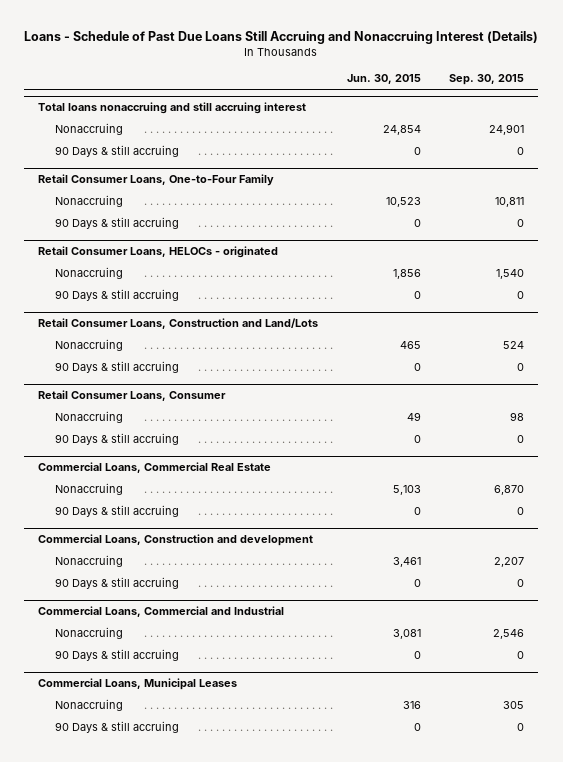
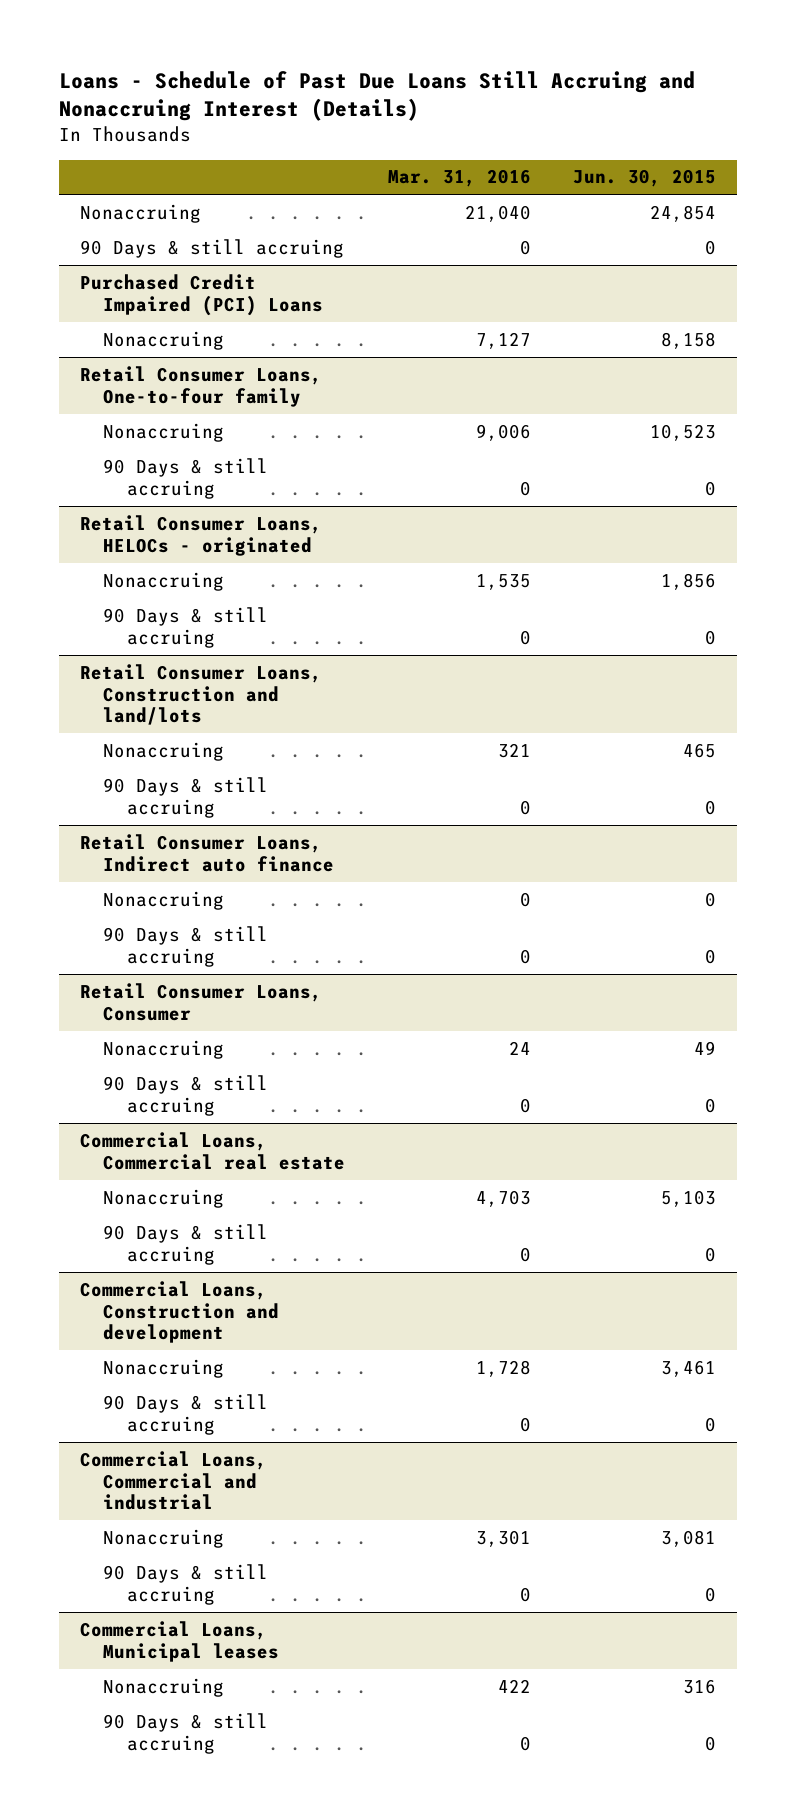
- | Jun. 30, 2015 | Sep. 30, 2015
+ | Mar. 31, 2016 | Jun. 30, 2015
- Total loans nonaccruing and still accruing interest
- Retail Consumer Loans, One-to-Four Family
+ Purchased Credit Impaired (PCI) Loans
+ Nonaccruing | 7,127 | 8,158
+ Retail Consumer Loans, One-to-four family
- Retail Consumer Loans, Construction and Land/Lots
+ Retail Consumer Loans, Construction and land/lots
+ Retail Consumer Loans, Indirect auto finance
+ Nonaccruing | 0 | 0
+ 90 Days & still accruing | 0 | 0
- Commercial Loans, Commercial Real Estate
+ Commercial Loans, Commercial real estate
- Commercial Loans, Commercial and Industrial
+ Commercial Loans, Commercial and industrial
- Commercial Loans, Municipal Leases
+ Commercial Loans, Municipal leases

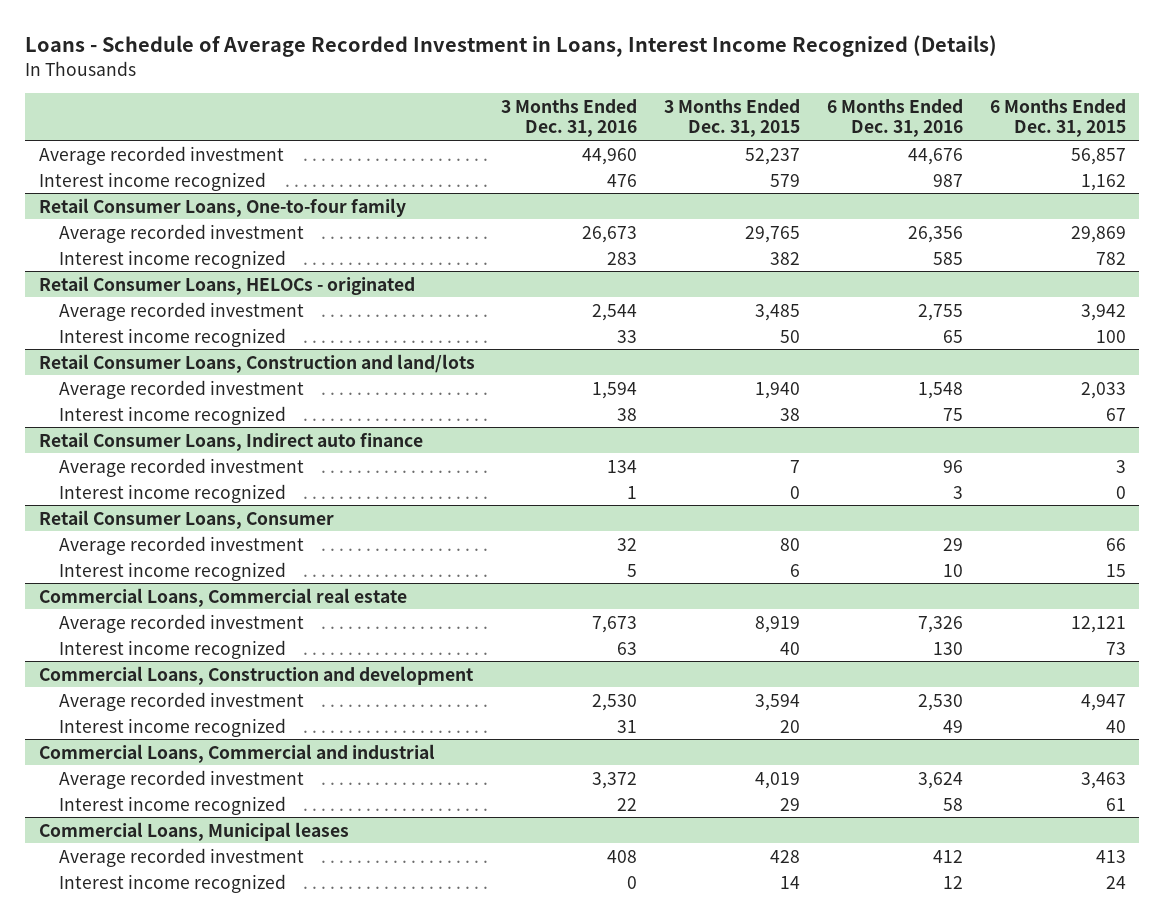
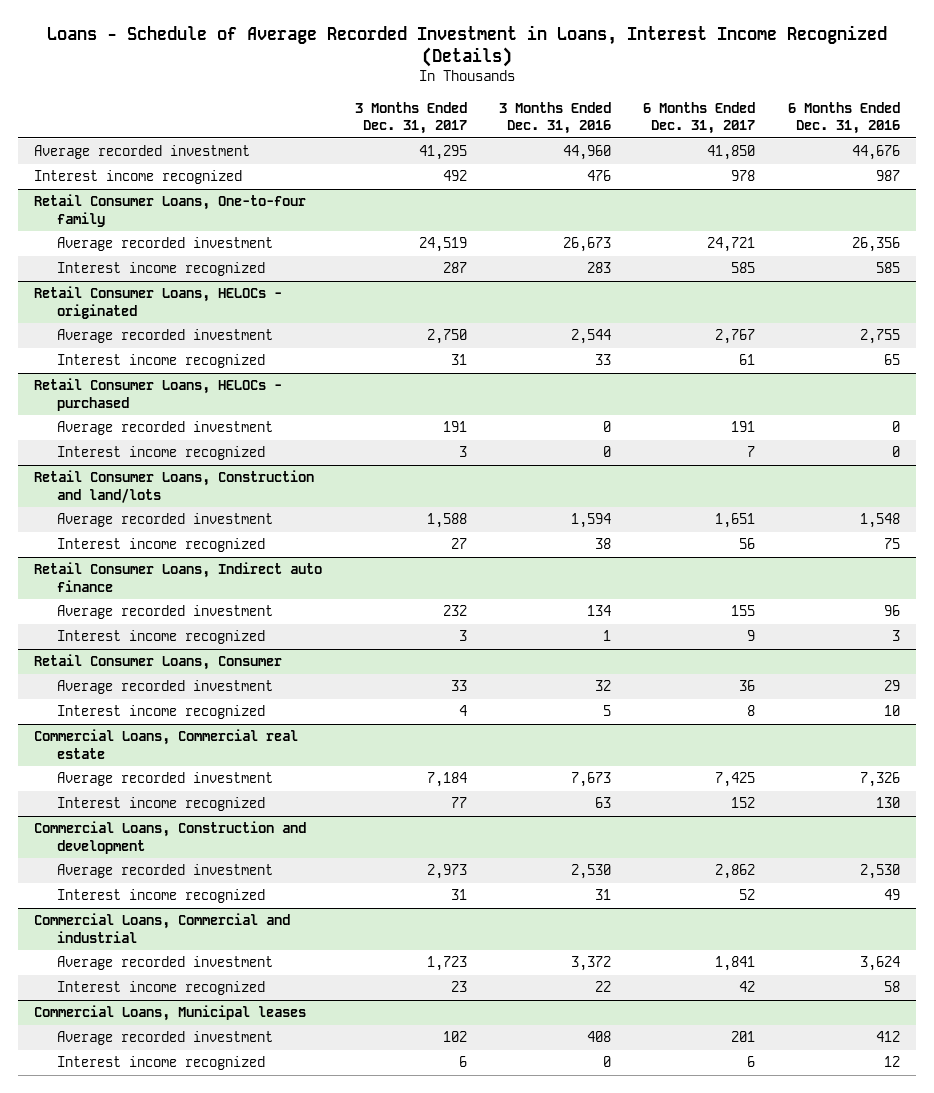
- | 3 Months Ended Dec. 31, 2016 | 3 Months Ended Dec. 31, 2015 | 6 Months Ended Dec. 31, 2016 | 6 Months Ended Dec. 31, 2015
+ | 3 Months Ended Dec. 31, 2017 | 3 Months Ended Dec. 31, 2016 | 6 Months Ended Dec. 31, 2017 | 6 Months Ended Dec. 31, 2016
+ Retail Consumer Loans, HELOCs - purchased
+ Average recorded investment | 191 | 0 | 191 | 0
+ Interest income recognized | 3 | 0 | 7 | 0

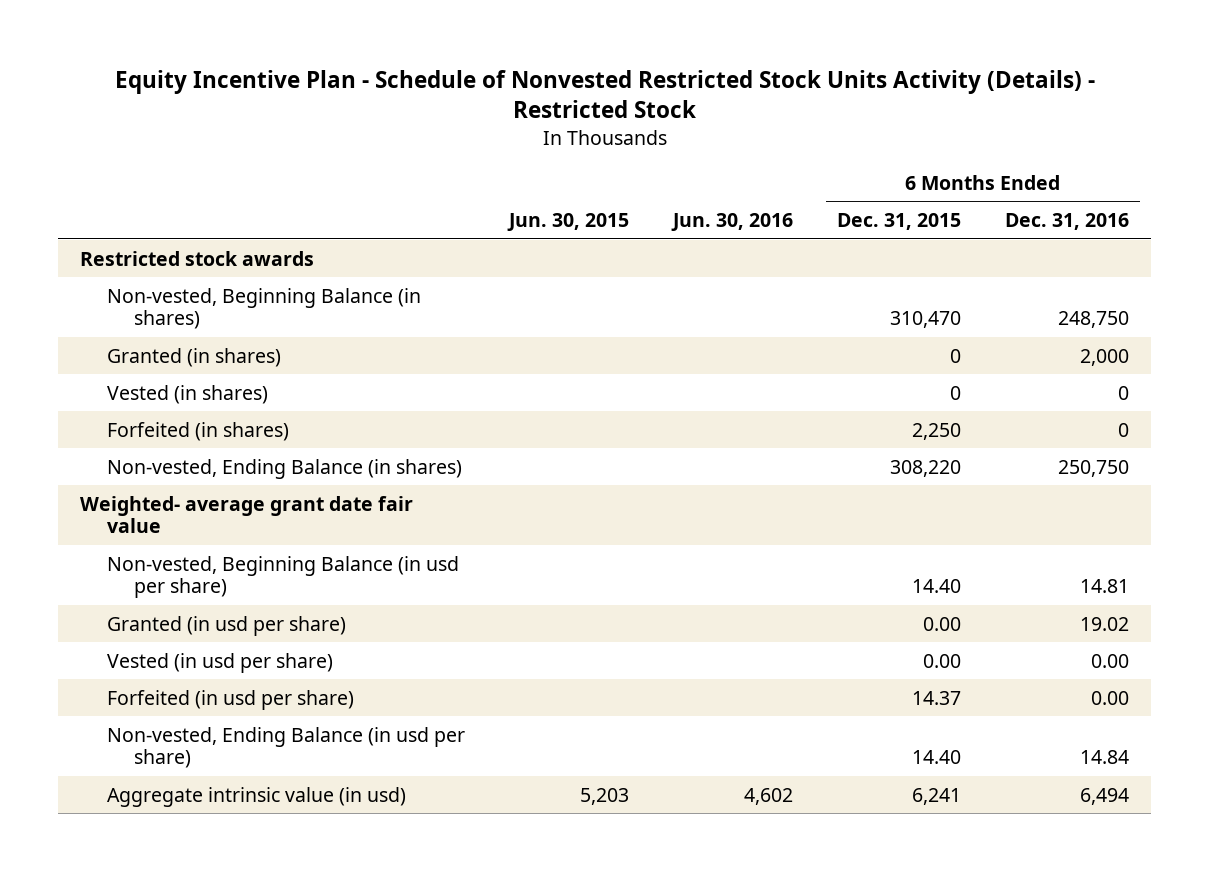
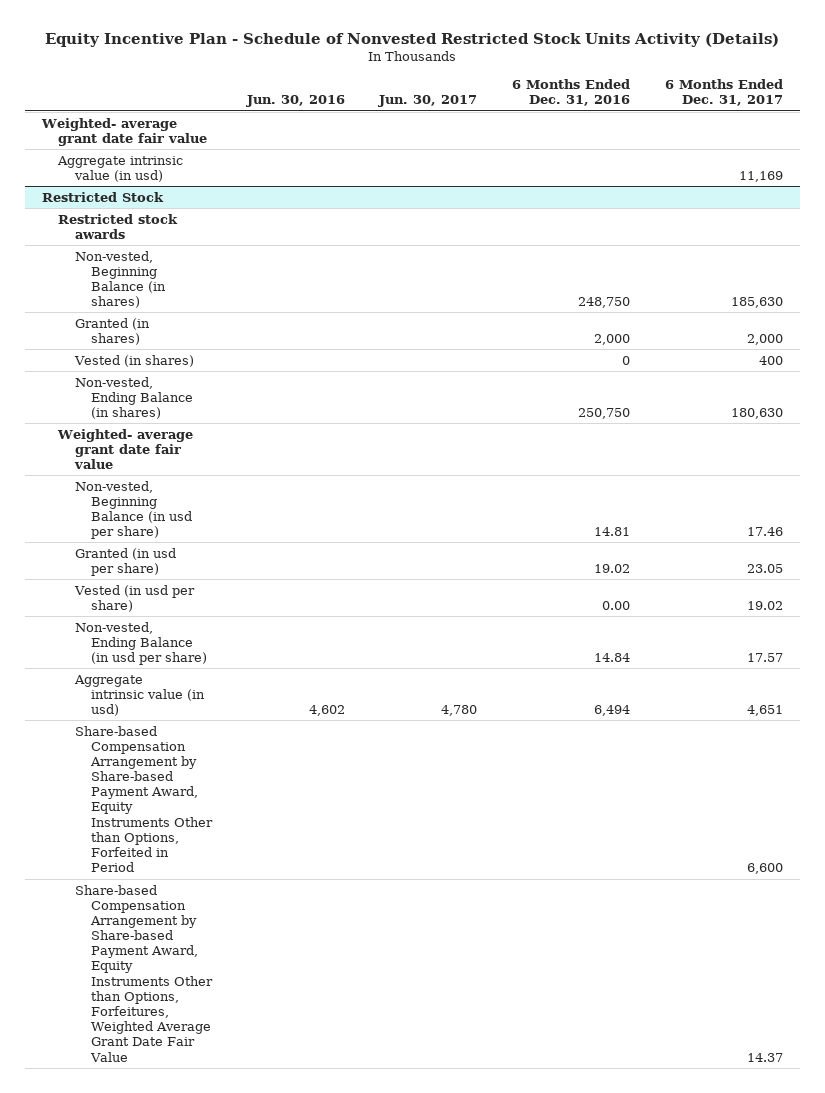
- Equity Incentive Plan - Schedule of Nonvested Restricted Stock Units Activity (Details) - Restricted Stock
+ Equity Incentive Plan - Schedule of Nonvested Restricted Stock Units Activity (Details)
- | Jun. 30, 2015 | Jun. 30, 2016 | 6 Months Ended Dec. 31, 2015 | 6 Months Ended Dec. 31, 2016
+ | Jun. 30, 2016 | Jun. 30, 2017 | 6 Months Ended Dec. 31, 2016 | 6 Months Ended Dec. 31, 2017
+ Weighted- average grant date fair value
+ Aggregate intrinsic value (in usd) | | | | 11,169
+ Restricted Stock
- Forfeited (in shares) | | | 2,250 | 0
- Forfeited (in usd per share) | | | 14.37 | 0.00
+ Share-based Compensation Arrangement by Share-based Payment Award, Equity Instruments Other than Options, Forfeited in Period | | | | 6,600
+ Share-based Compensation Arrangement by Share-based Payment Award, Equity Instruments Other than Options, Forfeitures, Weighted Average Grant Date Fair Value | | | | 14.37

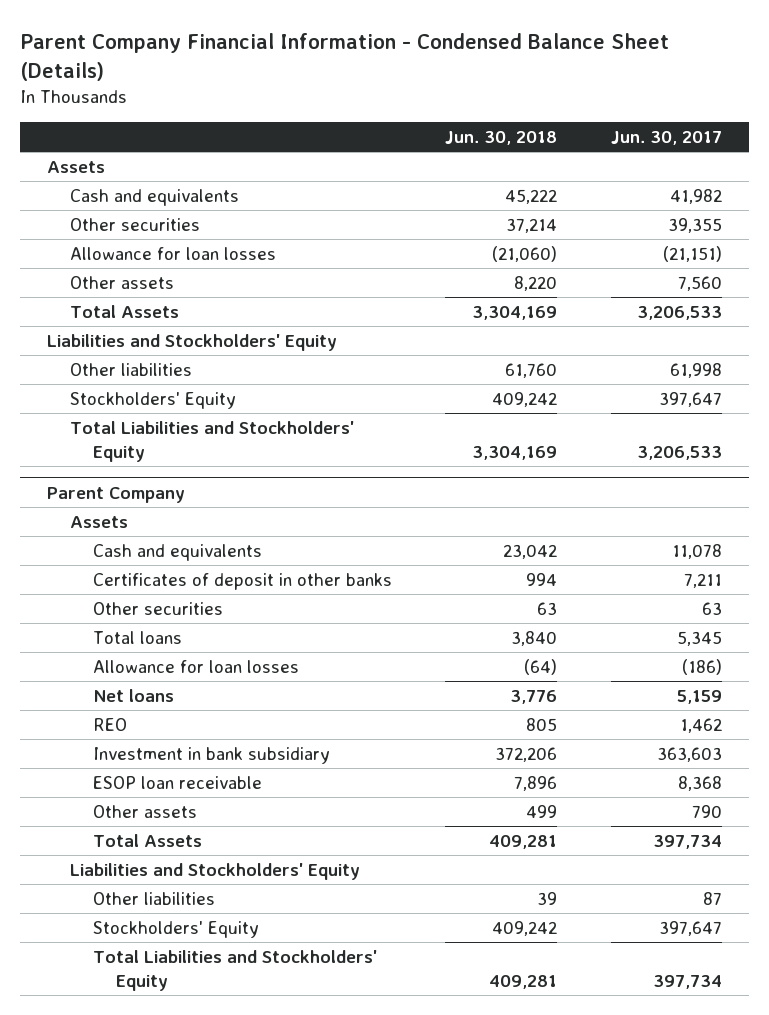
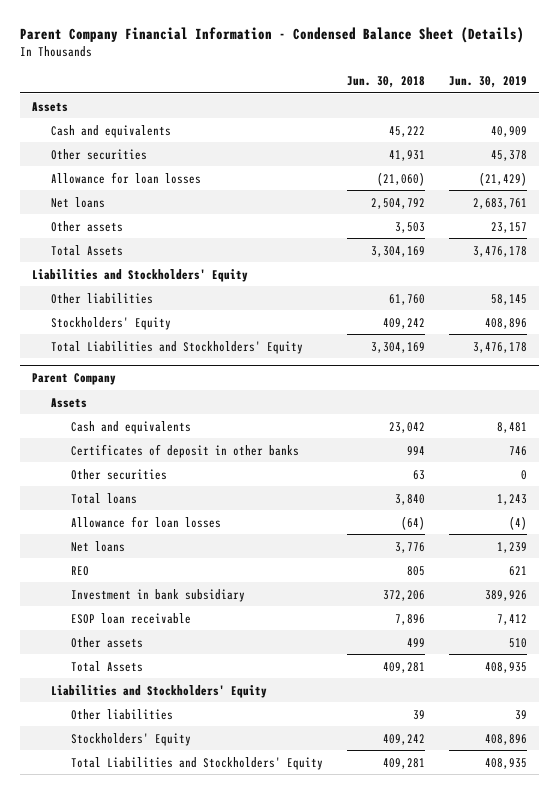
- | Jun. 30, 2018 | Jun. 30, 2017
+ | Jun. 30, 2018 | Jun. 30, 2019
- Other securities | 37,214 | 39,355
+ Other securities | 41,931 | 45,378
- Other assets | 8,220 | 7,560
+ Net loans | 2,504,792 | 2,683,761
+ Other assets | 3,503 | 23,157

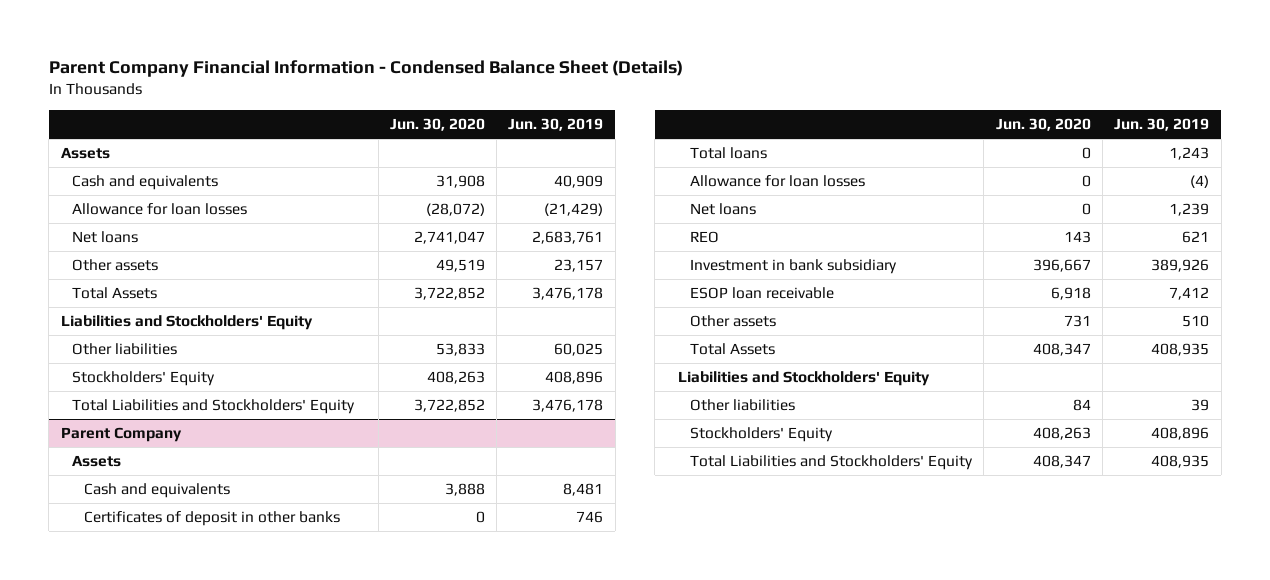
- | Jun. 30, 2018 | Jun. 30, 2019
+ | Jun. 30, 2020 | Jun. 30, 2019
- Other securities | 41,931 | 45,378
- Other liabilities | 61,760 | 58,145
+ Other liabilities | 53,833 | 60,025
@ Parent Company
- Other securities | 63 | 0

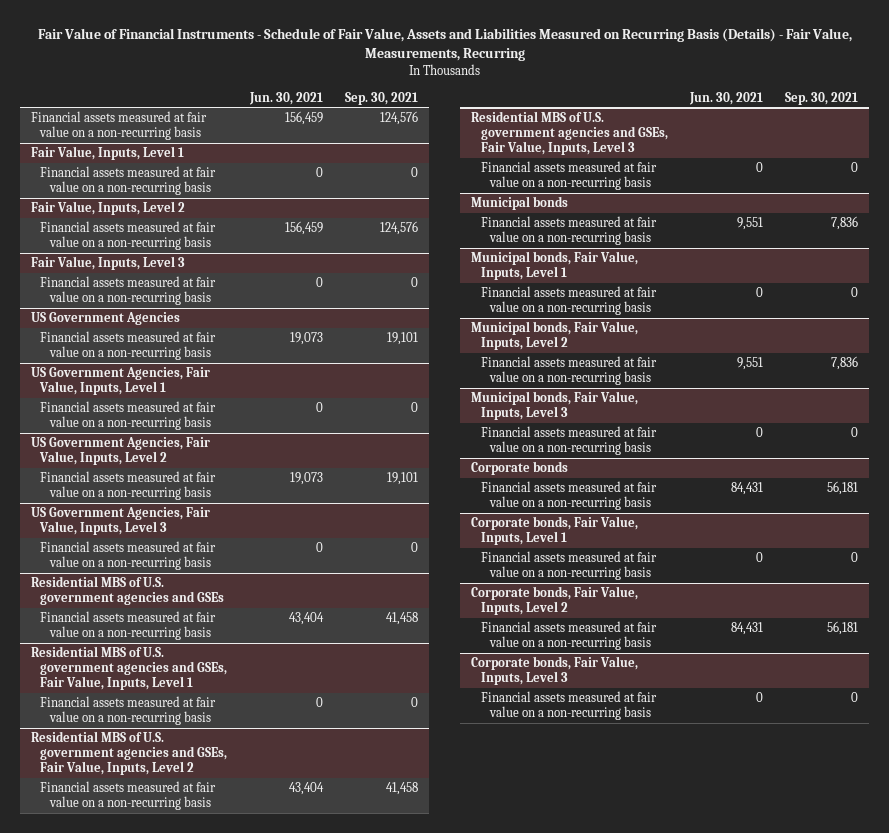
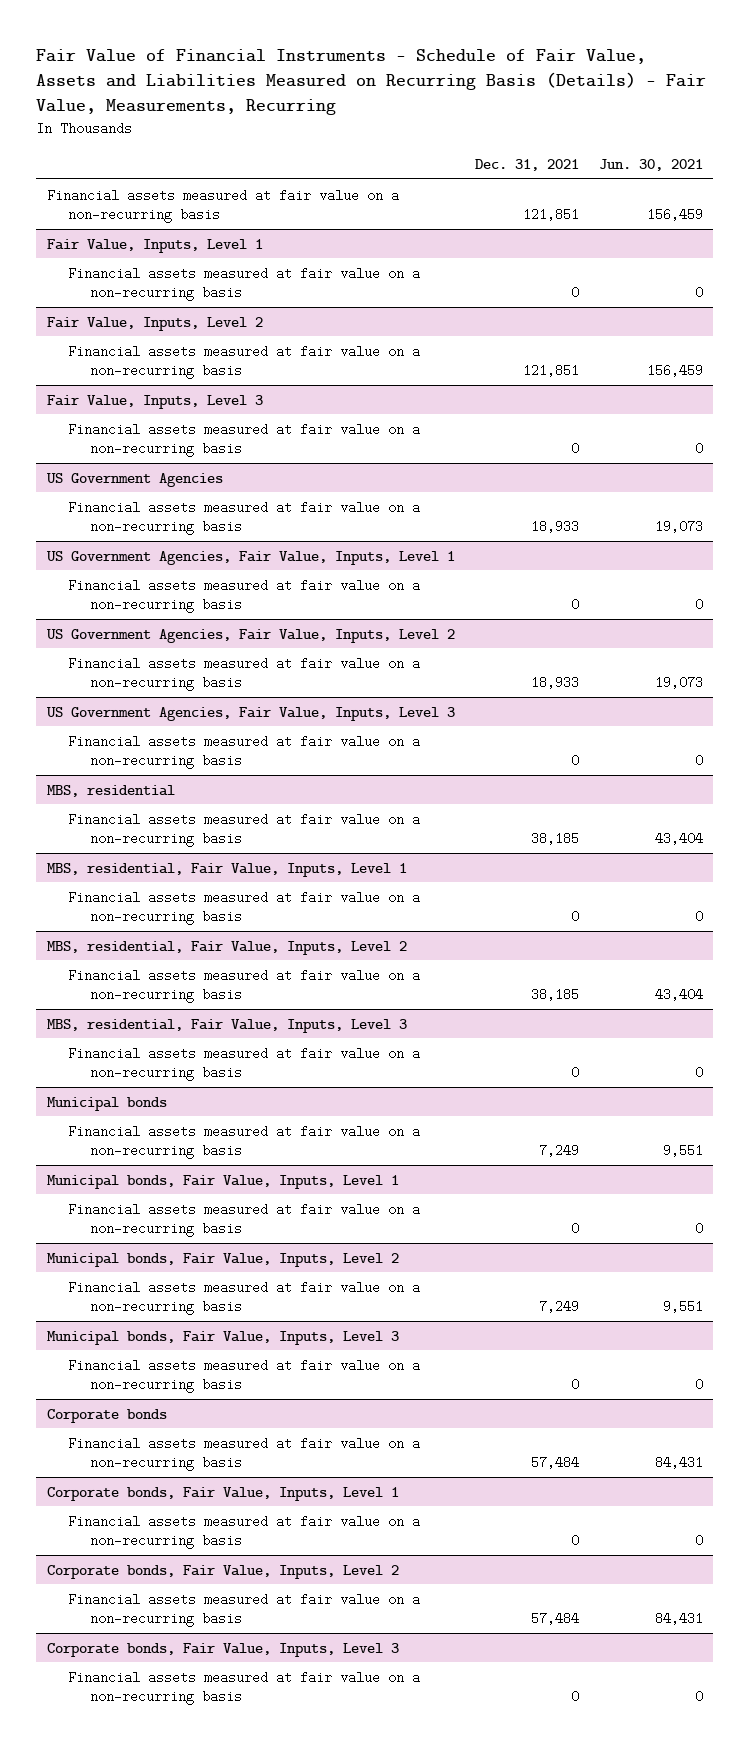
- | Jun. 30, 2021 | Sep. 30, 2021
+ | Dec. 31, 2021 | Jun. 30, 2021
- Residential MBS of U.S. government agencies and GSEs
+ MBS, residential
- Residential MBS of U.S. government agencies and GSEs, Fair Value, Inputs, Level 1
+ MBS, residential, Fair Value, Inputs, Level 1
- Residential MBS of U.S. government agencies and GSEs, Fair Value, Inputs, Level 2
+ MBS, residential, Fair Value, Inputs, Level 2
- Residential MBS of U.S. government agencies and GSEs, Fair Value, Inputs, Level 3
+ MBS, residential, Fair Value, Inputs, Level 3

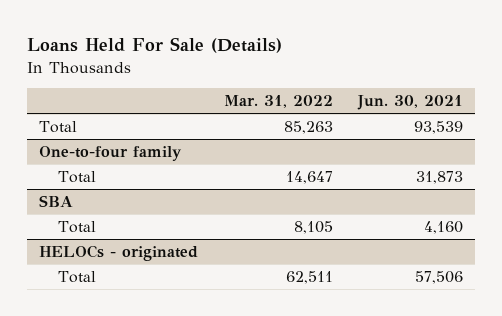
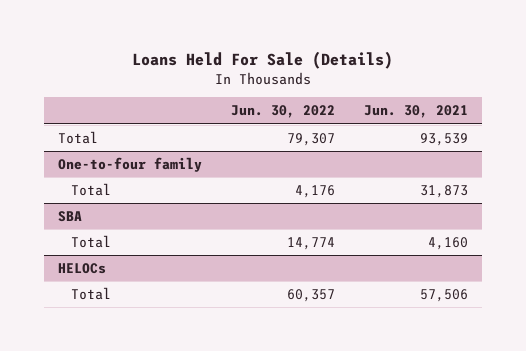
- | Mar. 31, 2022 | Jun. 30, 2021
+ | Jun. 30, 2022 | Jun. 30, 2021
- HELOCs - originated
+ HELOCs

